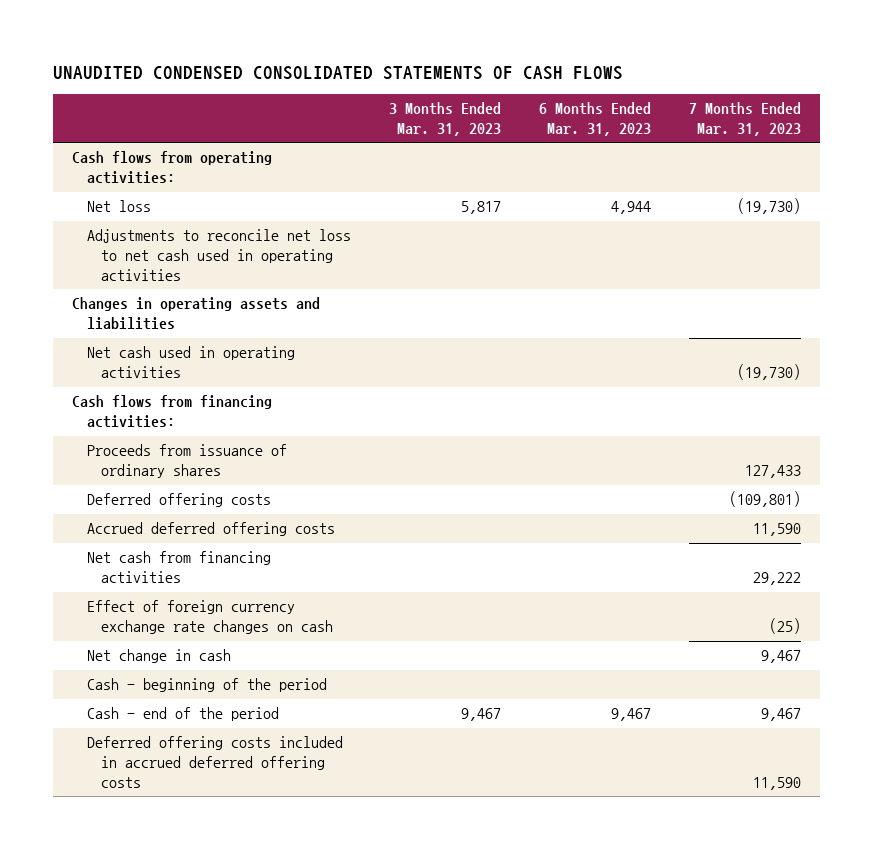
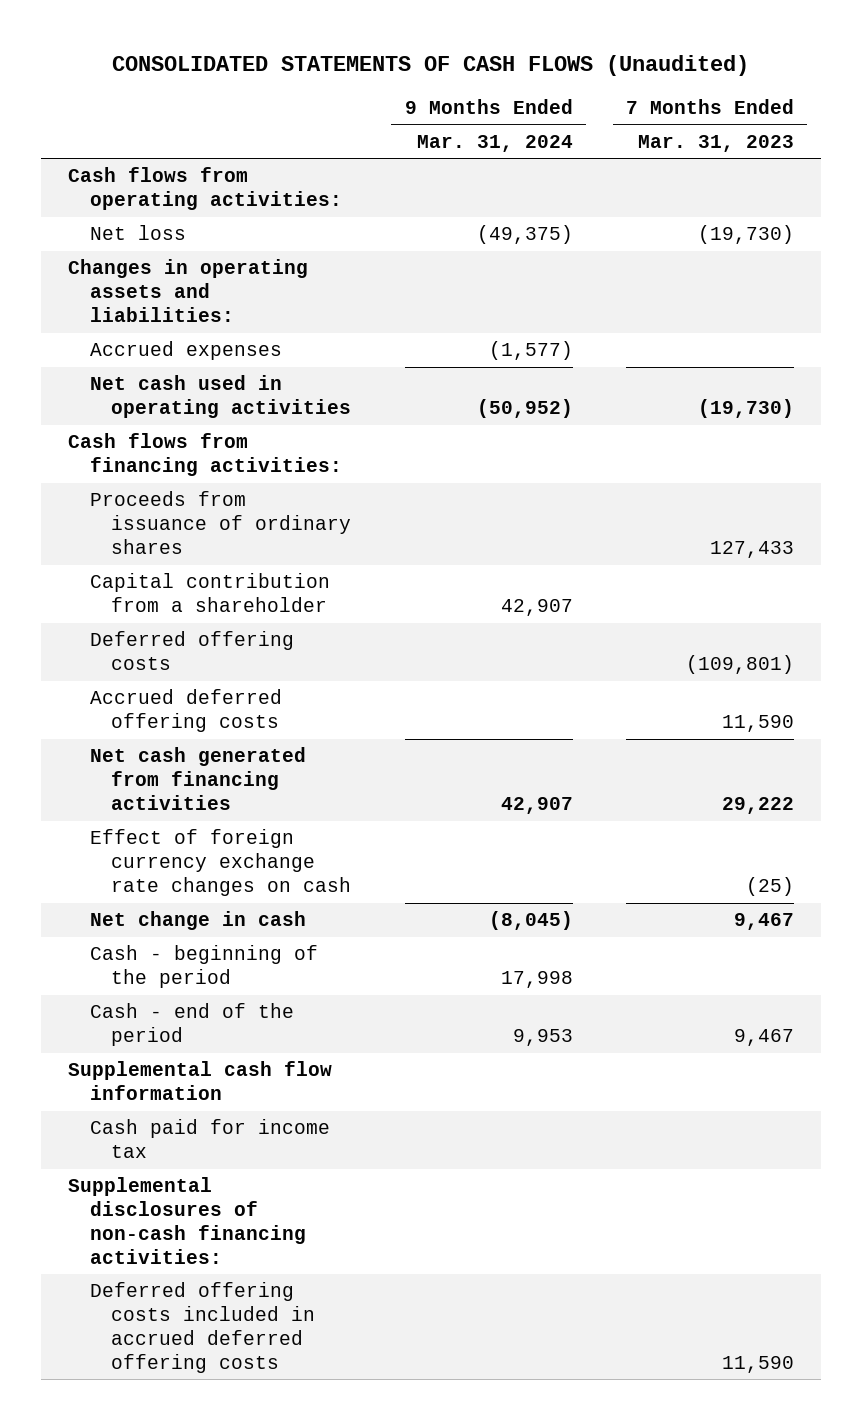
- UNAUDITED CONDENSED CONSOLIDATED STATEMENTS OF CASH FLOWS
+ CONSOLIDATED STATEMENTS OF CASH FLOWS (Unaudited)
- | 3 Months Ended Mar. 31, 2023 | 6 Months Ended Mar. 31, 2023 | 7 Months Ended Mar. 31, 2023
+ | 9 Months Ended Mar. 31, 2024 | 7 Months Ended Mar. 31, 2023
- Adjustments to reconcile net loss to net cash used in operating activities
- Changes in operating assets and liabilities
+ Changes in operating assets and liabilities:
+ Accrued expenses | (1,577) |
+ Capital contribution from a shareholder | 42,907 |
- Net cash from financing activities | | | 29,222
+ Net cash generated from financing activities | 42,907 | 29,222
+ Supplemental cash flow information
+ Cash paid for income tax
+ Supplemental disclosures of non-cash financing activities:

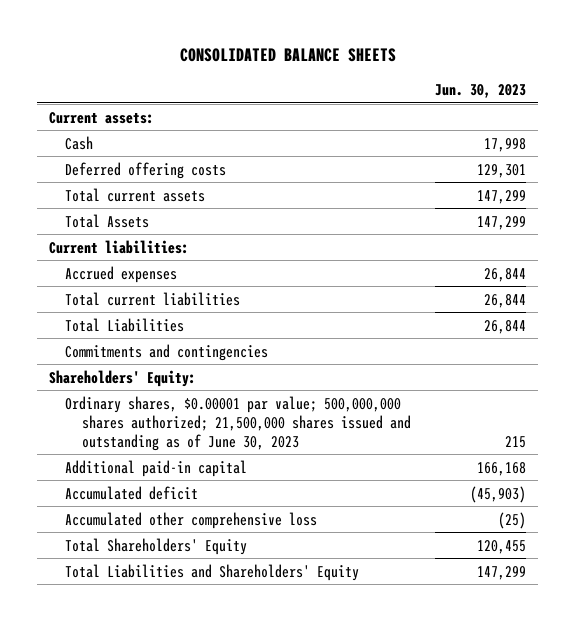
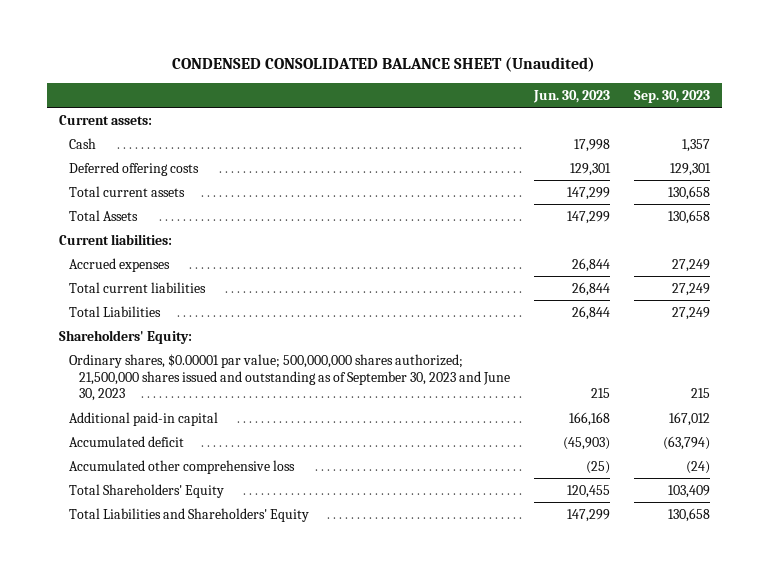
- CONSOLIDATED BALANCE SHEETS
+ CONDENSED CONSOLIDATED BALANCE SHEET (Unaudited)
- | Jun. 30, 2023
+ | Jun. 30, 2023 | Sep. 30, 2023
- Commitments and contingencies
- Ordinary shares, $0.00001 par value; 500,000,000 shares authorized; 21,500,000 shares issued and outstanding as of June 30, 2023 | 215
+ Ordinary shares, $0.00001 par value; 500,000,000 shares authorized; 21,500,000 shares issued and outstanding as of September 30, 2023 and June 30, 2023 | 215 | 215

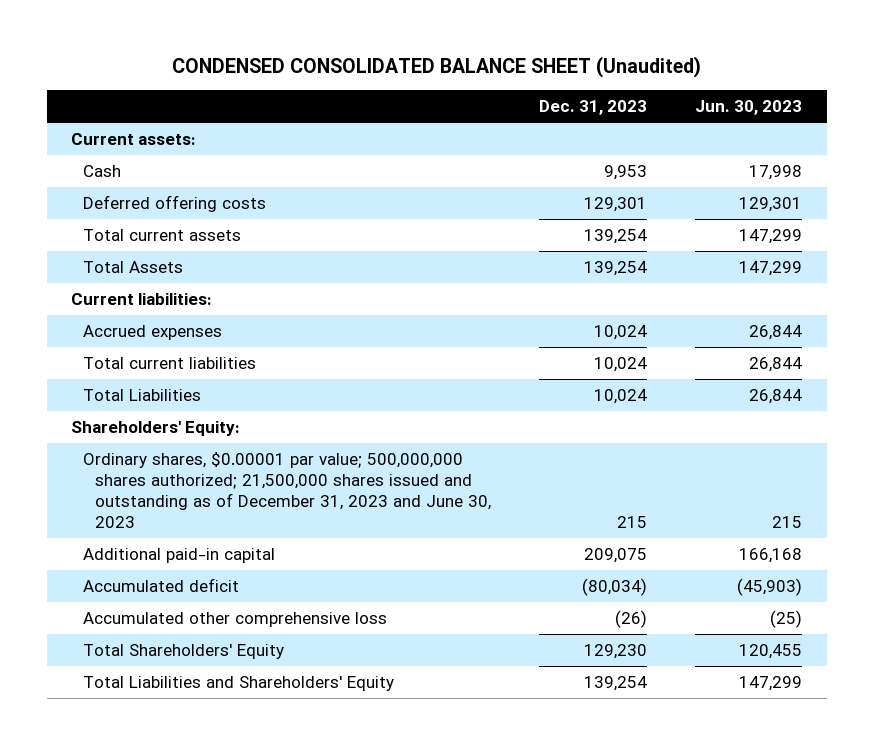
- | Jun. 30, 2023 | Sep. 30, 2023
+ | Dec. 31, 2023 | Jun. 30, 2023
- Ordinary shares, $0.00001 par value; 500,000,000 shares authorized; 21,500,000 shares issued and outstanding as of September 30, 2023 and June 30, 2023 | 215 | 215
+ Ordinary shares, $0.00001 par value; 500,000,000 shares authorized; 21,500,000 shares issued and outstanding as of December 31, 2023 and June 30, 2023 | 215 | 215

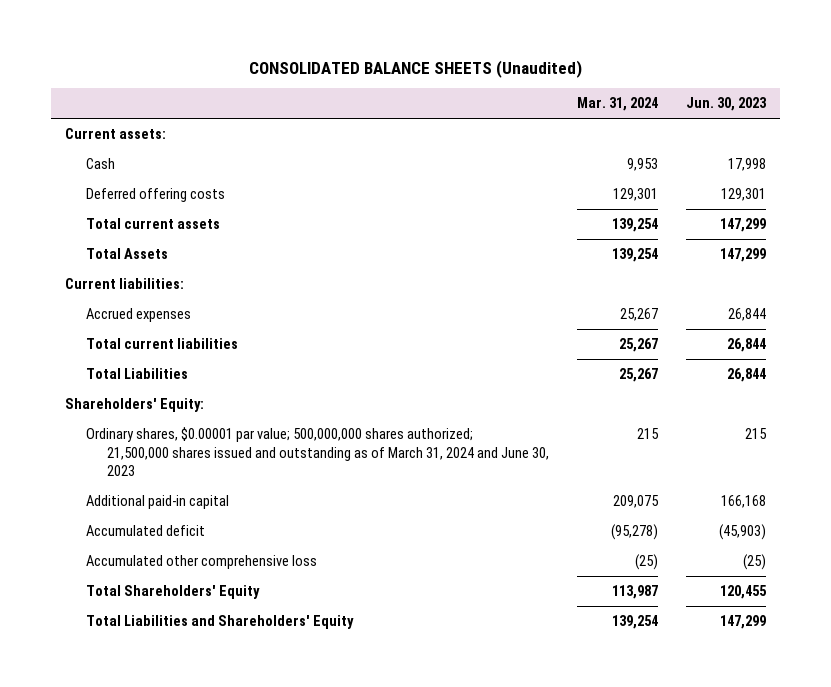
- CONDENSED CONSOLIDATED BALANCE SHEET (Unaudited)
+ CONSOLIDATED BALANCE SHEETS (Unaudited)
- | Dec. 31, 2023 | Jun. 30, 2023
+ | Mar. 31, 2024 | Jun. 30, 2023
- Ordinary shares, $0.00001 par value; 500,000,000 shares authorized; 21,500,000 shares issued and outstanding as of December 31, 2023 and June 30, 2023 | 215 | 215
+ Ordinary shares, $0.00001 par value; 500,000,000 shares authorized; 21,500,000 shares issued and outstanding as of March 31, 2024 and June 30, 2023 | 215 | 215

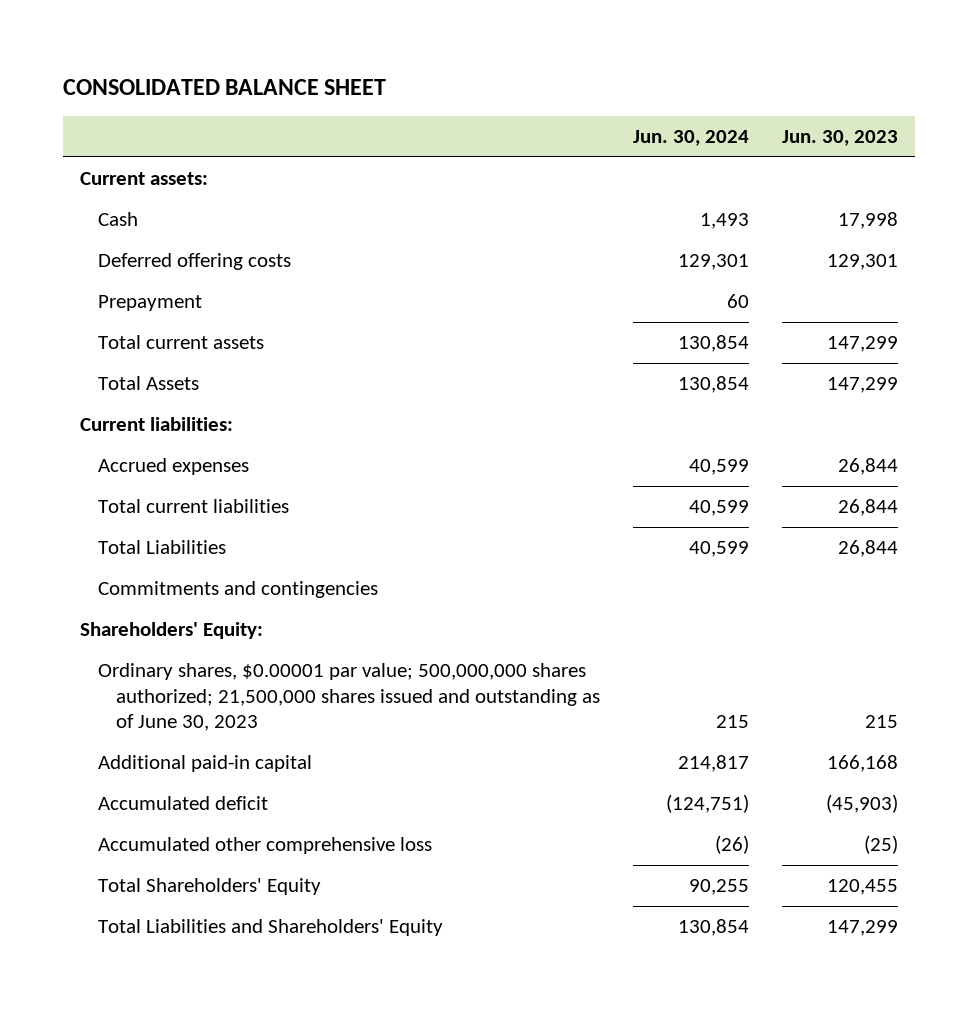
- CONSOLIDATED BALANCE SHEETS (Unaudited)
+ CONSOLIDATED BALANCE SHEET
- | Mar. 31, 2024 | Jun. 30, 2023
+ | Jun. 30, 2024 | Jun. 30, 2023
+ Prepayment | 60 |
+ Commitments and contingencies
- Ordinary shares, $0.00001 par value; 500,000,000 shares authorized; 21,500,000 shares issued and outstanding as of March 31, 2024 and June 30, 2023 | 215 | 215
+ Ordinary shares, $0.00001 par value; 500,000,000 shares authorized; 21,500,000 shares issued and outstanding as of June 30, 2023 | 215 | 215

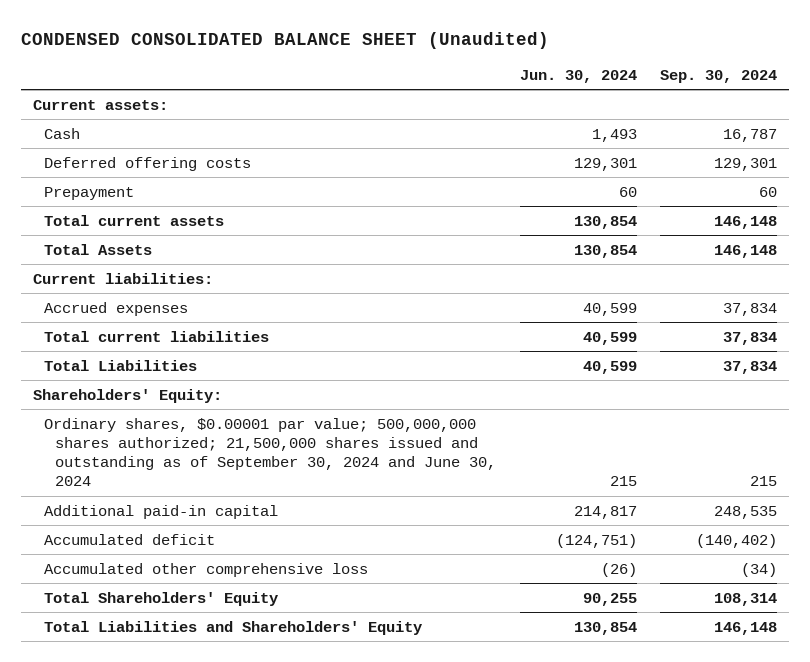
- CONSOLIDATED BALANCE SHEET
+ CONDENSED CONSOLIDATED BALANCE SHEET (Unaudited)
- | Jun. 30, 2024 | Jun. 30, 2023
+ | Jun. 30, 2024 | Sep. 30, 2024
- Commitments and contingencies
- Ordinary shares, $0.00001 par value; 500,000,000 shares authorized; 21,500,000 shares issued and outstanding as of June 30, 2023 | 215 | 215
+ Ordinary shares, $0.00001 par value; 500,000,000 shares authorized; 21,500,000 shares issued and outstanding as of September 30, 2024 and June 30, 2024 | 215 | 215

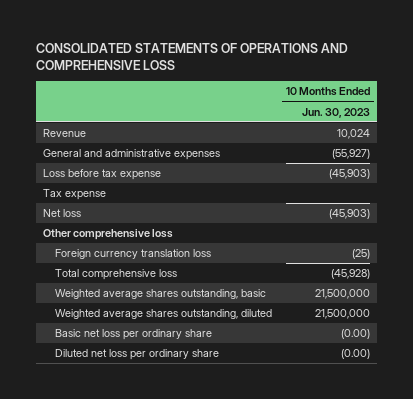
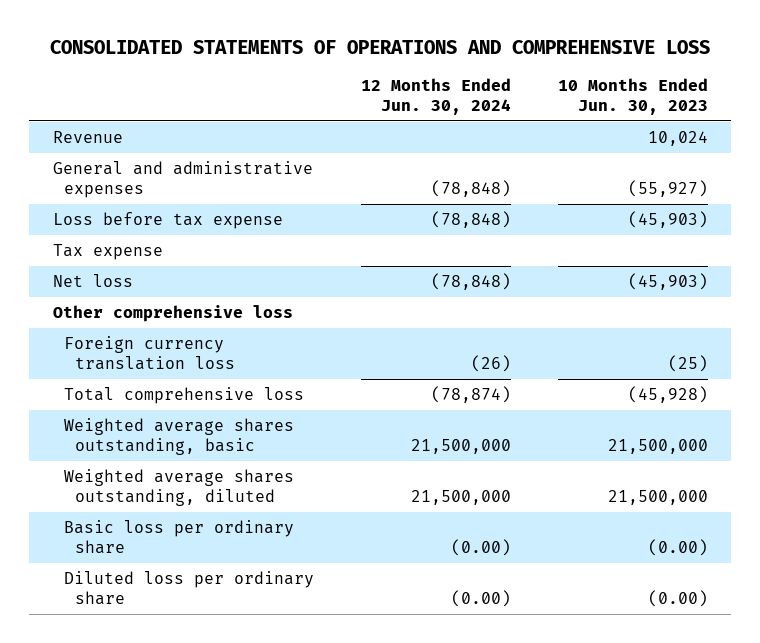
- | 10 Months Ended Jun. 30, 2023
+ | 12 Months Ended Jun. 30, 2024 | 10 Months Ended Jun. 30, 2023
- Basic net loss per ordinary share | (0.00)
- Diluted net loss per ordinary share | (0.00)
+ Basic loss per ordinary share | (0.00) | (0.00)
+ Diluted loss per ordinary share | (0.00) | (0.00)

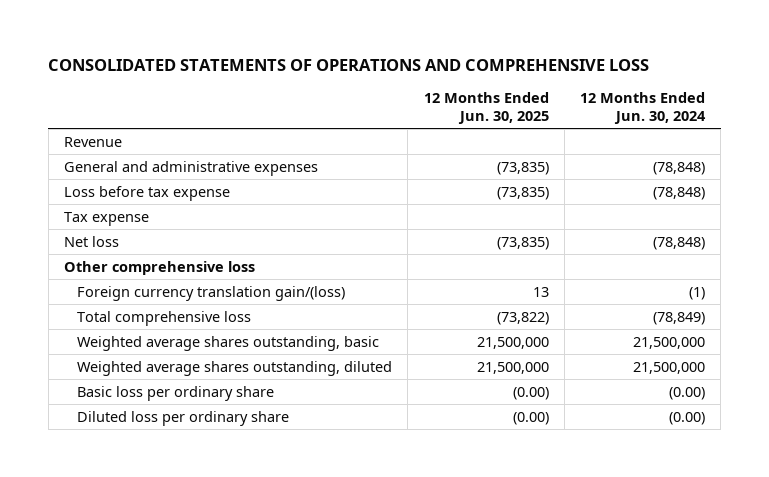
- | 12 Months Ended Jun. 30, 2024 | 10 Months Ended Jun. 30, 2023
+ | 12 Months Ended Jun. 30, 2025 | 12 Months Ended Jun. 30, 2024
- Foreign currency translation loss | (26) | (25)
- Total comprehensive loss | (78,874) | (45,928)
+ Foreign currency translation gain/(loss) | 13 | (1)
+ Total comprehensive loss | (73,822) | (78,849)

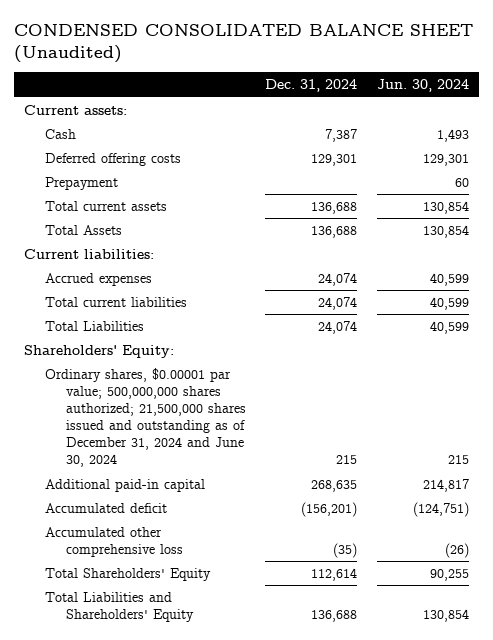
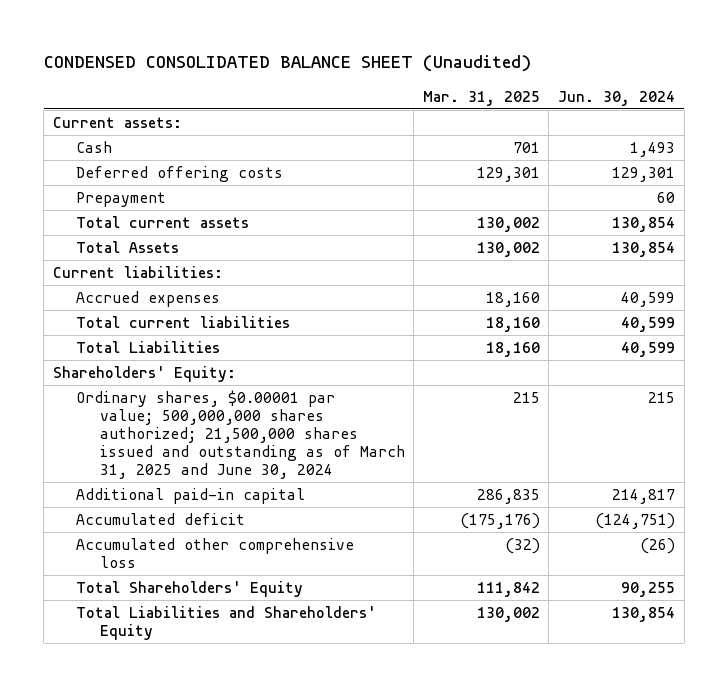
- | Dec. 31, 2024 | Jun. 30, 2024
+ | Mar. 31, 2025 | Jun. 30, 2024
- Ordinary shares, $0.00001 par value; 500,000,000 shares authorized; 21,500,000 shares issued and outstanding as of December 31, 2024 and June 30, 2024 | 215 | 215
+ Ordinary shares, $0.00001 par value; 500,000,000 shares authorized; 21,500,000 shares issued and outstanding as of March 31, 2025 and June 30, 2024 | 215 | 215

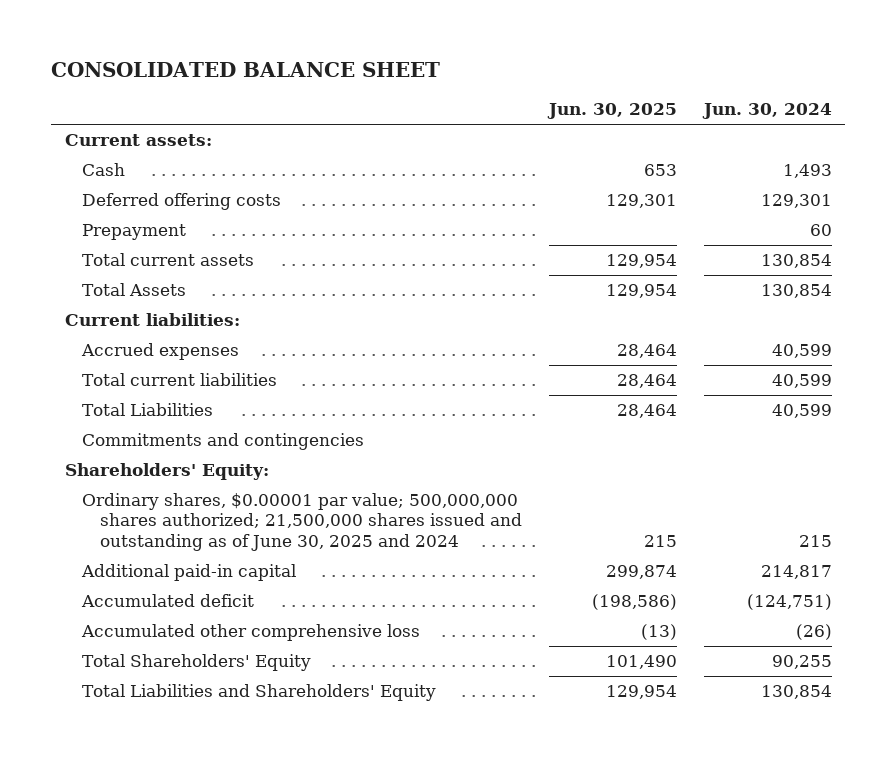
- CONDENSED CONSOLIDATED BALANCE SHEET (Unaudited)
+ CONSOLIDATED BALANCE SHEET
- | Mar. 31, 2025 | Jun. 30, 2024
+ | Jun. 30, 2025 | Jun. 30, 2024
+ Commitments and contingencies
- Ordinary shares, $0.00001 par value; 500,000,000 shares authorized; 21,500,000 shares issued and outstanding as of March 31, 2025 and June 30, 2024 | 215 | 215
+ Ordinary shares, $0.00001 par value; 500,000,000 shares authorized; 21,500,000 shares issued and outstanding as of June 30, 2025 and 2024 | 215 | 215

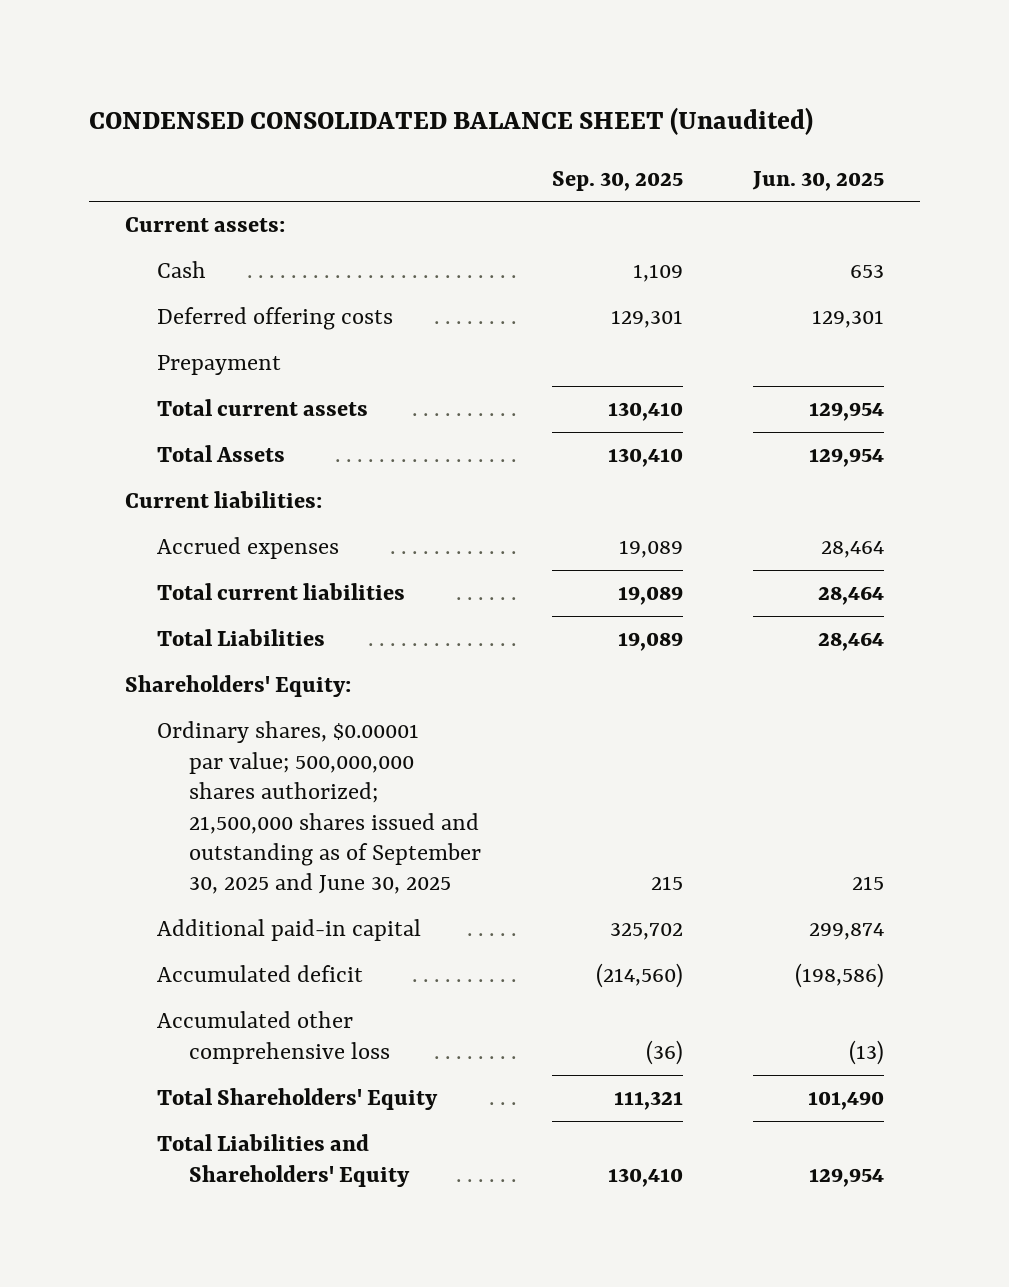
- CONSOLIDATED BALANCE SHEET
+ CONDENSED CONSOLIDATED BALANCE SHEET (Unaudited)
- | Jun. 30, 2025 | Jun. 30, 2024
+ | Sep. 30, 2025 | Jun. 30, 2025
- Commitments and contingencies
- Ordinary shares, $0.00001 par value; 500,000,000 shares authorized; 21,500,000 shares issued and outstanding as of June 30, 2025 and 2024 | 215 | 215
+ Ordinary shares, $0.00001 par value; 500,000,000 shares authorized; 21,500,000 shares issued and outstanding as of September 30, 2025 and June 30, 2025 | 215 | 215

